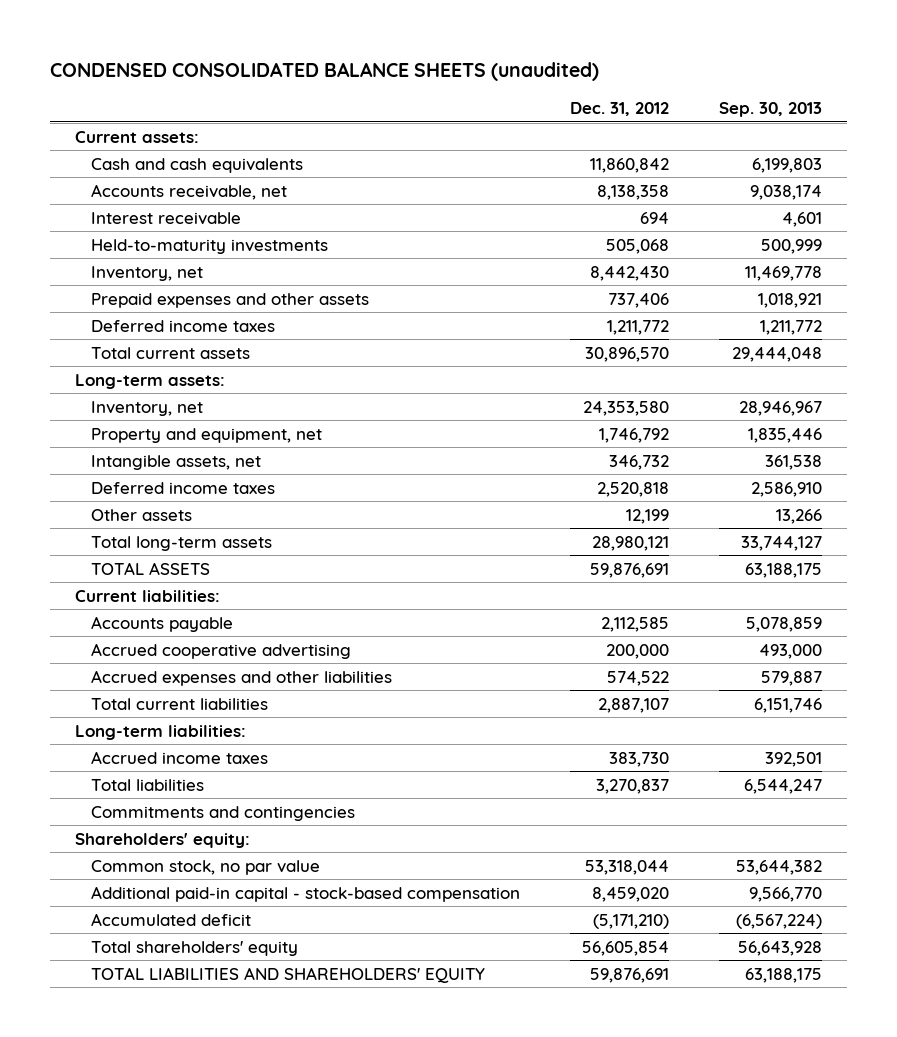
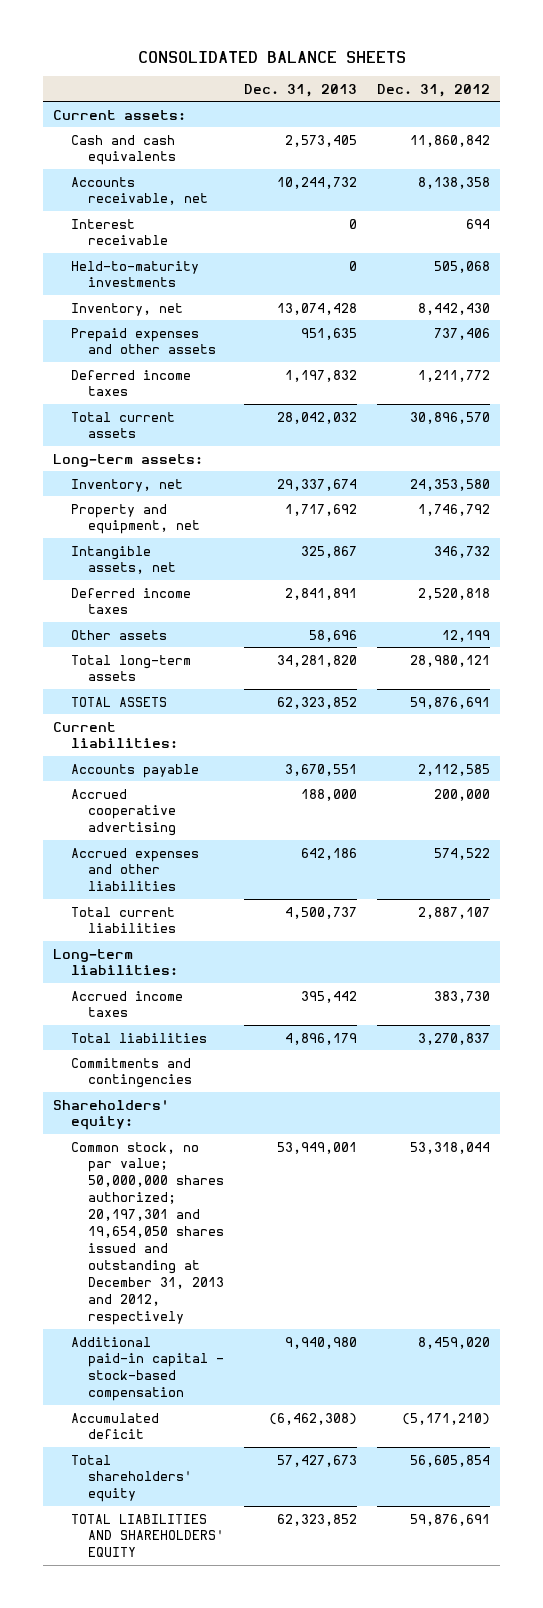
- CONDENSED CONSOLIDATED BALANCE SHEETS (unaudited)
+ CONSOLIDATED BALANCE SHEETS
- | Dec. 31, 2012 | Sep. 30, 2013
+ | Dec. 31, 2013 | Dec. 31, 2012
- Common stock, no par value | 53,318,044 | 53,644,382
+ Common stock, no par value; 50,000,000 shares authorized; 20,197,301 and 19,654,050 shares issued and outstanding at December 31, 2013 and 2012, respectively | 53,949,001 | 53,318,044

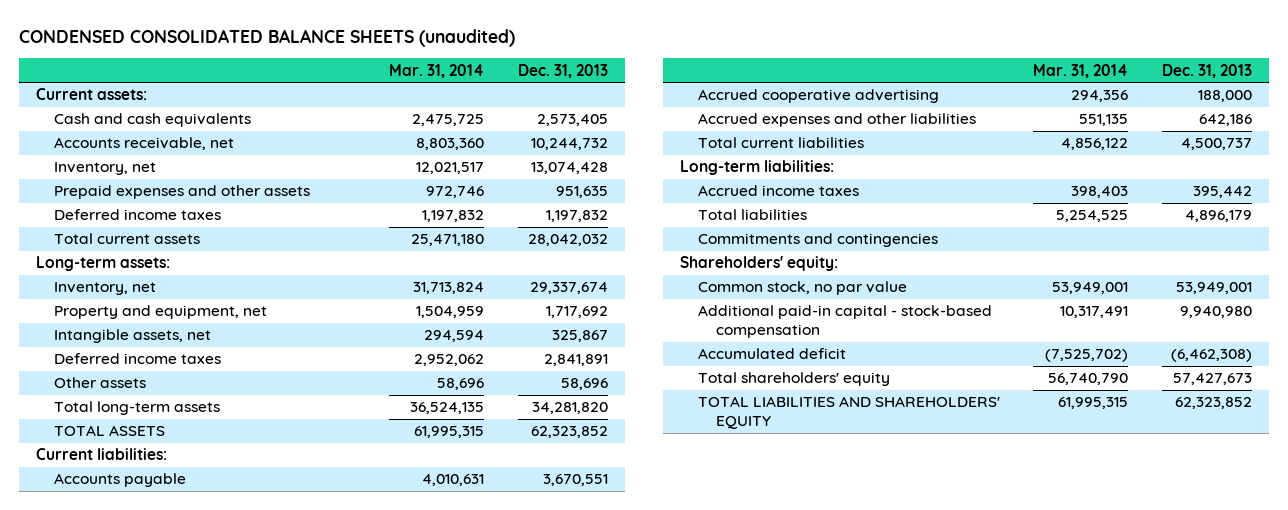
- CONSOLIDATED BALANCE SHEETS
+ CONDENSED CONSOLIDATED BALANCE SHEETS (unaudited)
- | Dec. 31, 2013 | Dec. 31, 2012
+ | Mar. 31, 2014 | Dec. 31, 2013
- Interest receivable | 0 | 694
- Held-to-maturity investments | 0 | 505,068
- Common stock, no par value; 50,000,000 shares authorized; 20,197,301 and 19,654,050 shares issued and outstanding at December 31, 2013 and 2012, respectively | 53,949,001 | 53,318,044
+ Common stock, no par value | 53,949,001 | 53,949,001

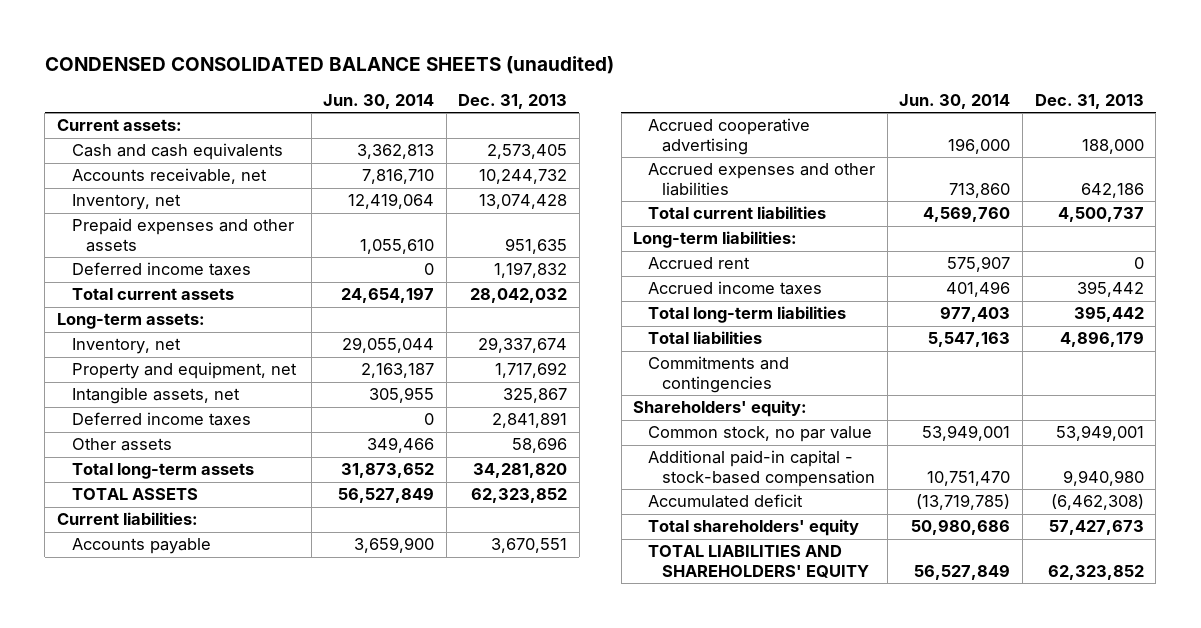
- | Mar. 31, 2014 | Dec. 31, 2013
+ | Jun. 30, 2014 | Dec. 31, 2013
+ Accrued rent | 575,907 | 0
+ Total long-term liabilities | 977,403 | 395,442

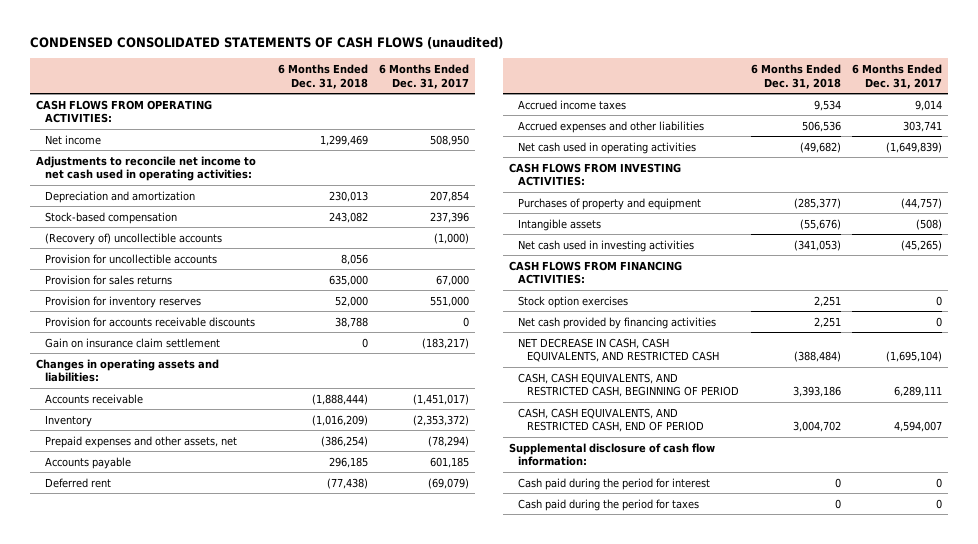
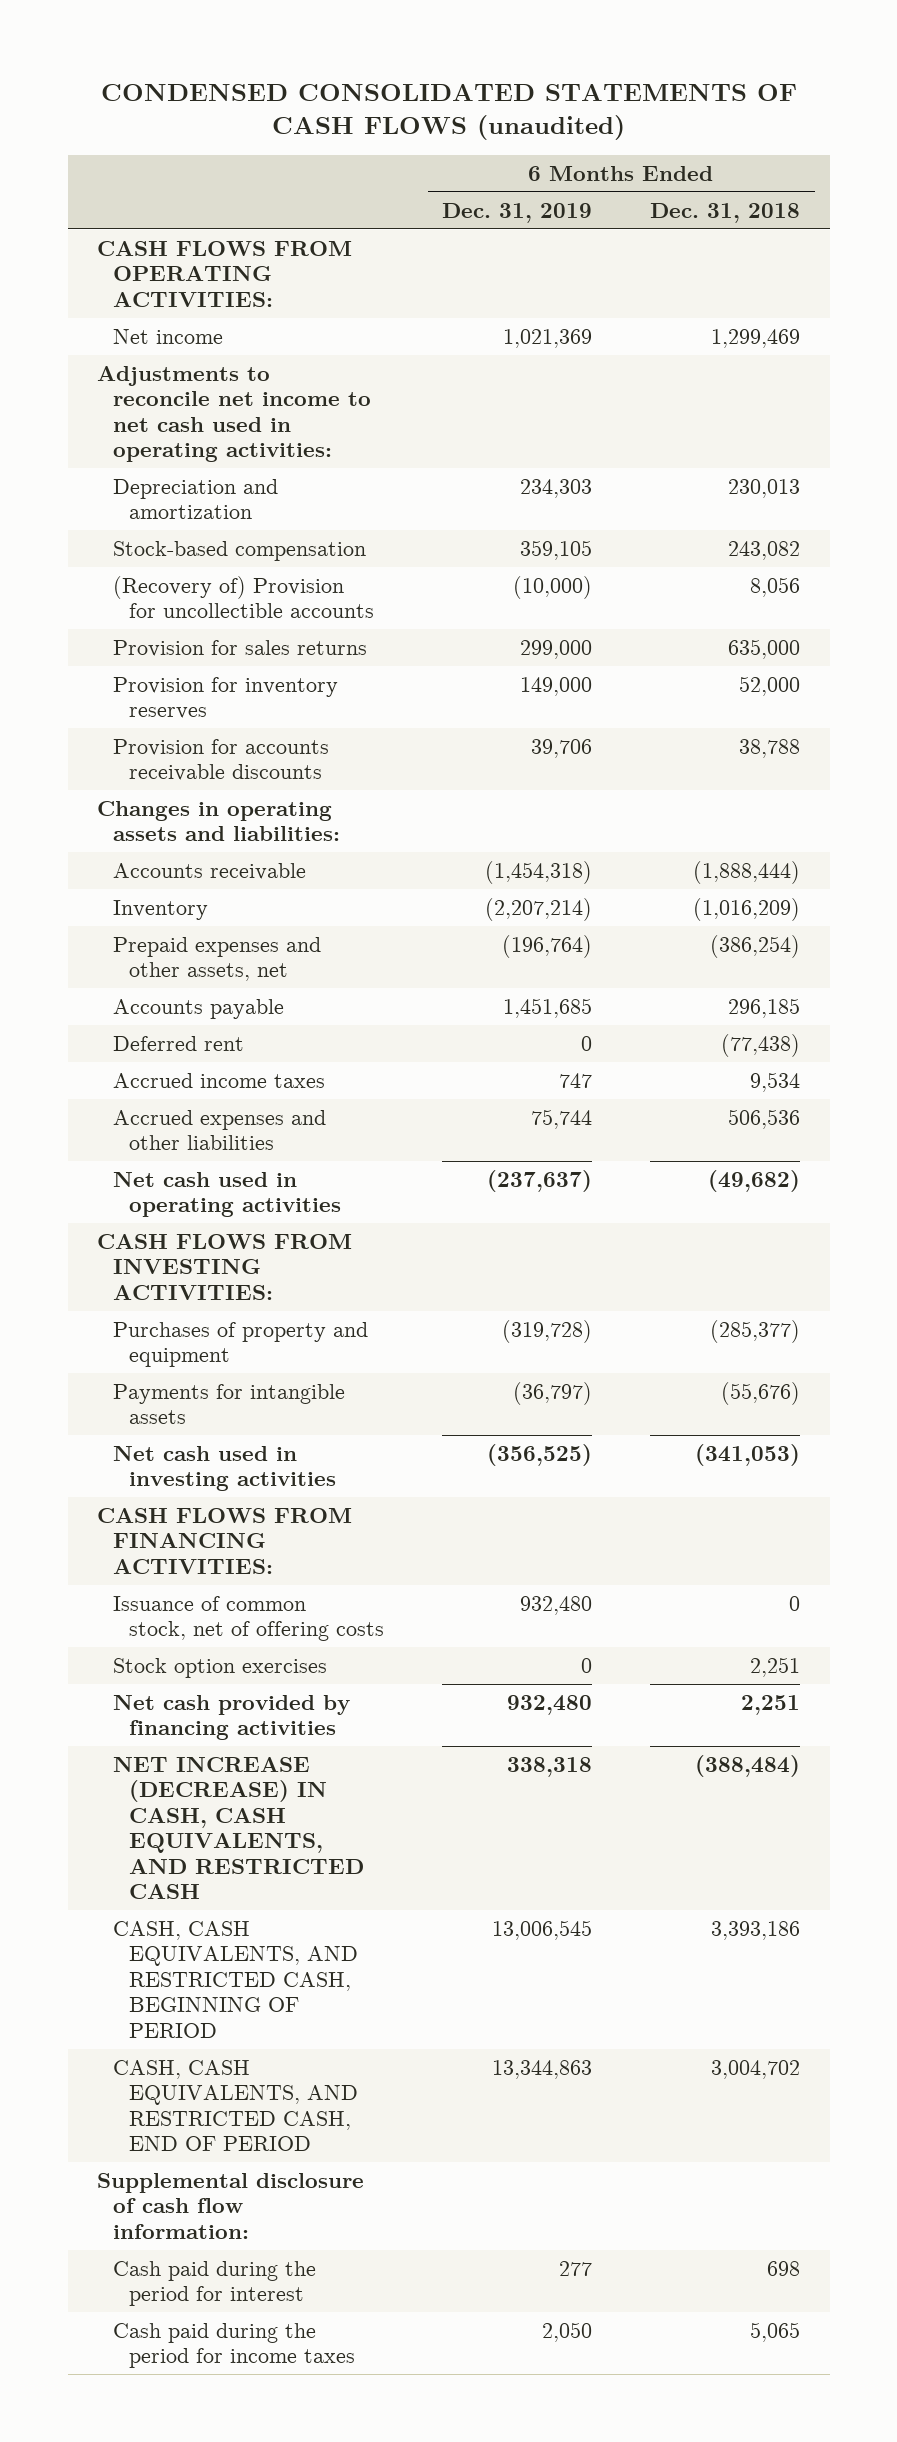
- | 6 Months Ended Dec. 31, 2018 | 6 Months Ended Dec. 31, 2017
+ | 6 Months Ended Dec. 31, 2019 | 6 Months Ended Dec. 31, 2018
- (Recovery of) uncollectible accounts | | (1,000)
- Provision for uncollectible accounts | 8,056 |
+ (Recovery of) Provision for uncollectible accounts | (10,000) | 8,056
- Gain on insurance claim settlement | 0 | (183,217)
- Intangible assets | (55,676) | (508)
+ Payments for intangible assets | (36,797) | (55,676)
+ Issuance of common stock, net of offering costs | 932,480 | 0
- NET DECREASE IN CASH, CASH EQUIVALENTS, AND RESTRICTED CASH | (388,484) | (1,695,104)
+ NET INCREASE (DECREASE) IN CASH, CASH EQUIVALENTS, AND RESTRICTED CASH | 338,318 | (388,484)
- Cash paid during the period for interest | 0 | 0
- Cash paid during the period for taxes | 0 | 0
+ Cash paid during the period for interest | 277 | 698
+ Cash paid during the period for income taxes | 2,050 | 5,065

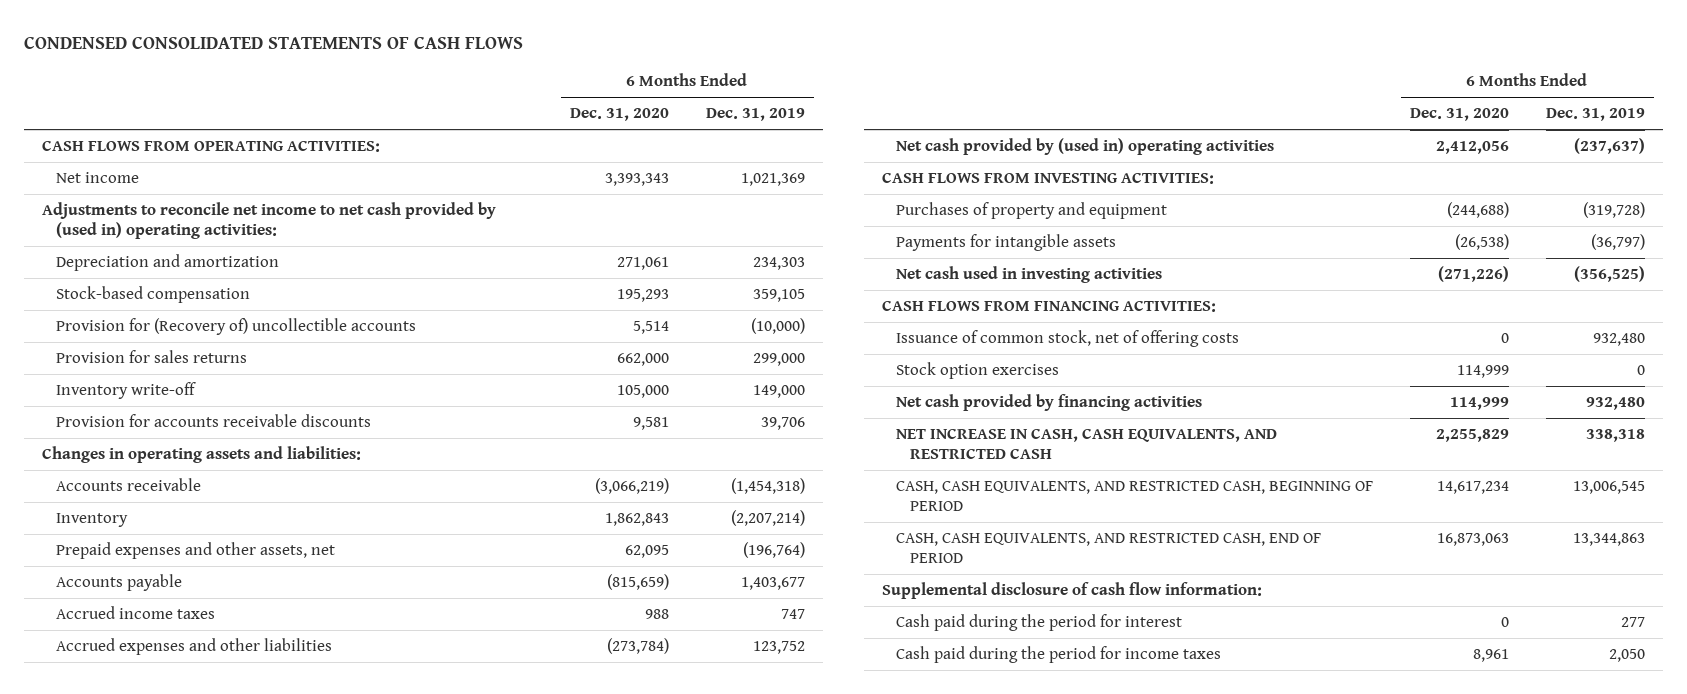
- CONDENSED CONSOLIDATED STATEMENTS OF CASH FLOWS (unaudited)
+ CONDENSED CONSOLIDATED STATEMENTS OF CASH FLOWS
- | 6 Months Ended Dec. 31, 2019 | 6 Months Ended Dec. 31, 2018
+ | 6 Months Ended Dec. 31, 2020 | 6 Months Ended Dec. 31, 2019
- Adjustments to reconcile net income to net cash used in operating activities:
+ Adjustments to reconcile net income to net cash provided by (used in) operating activities:
- (Recovery of) Provision for uncollectible accounts | (10,000) | 8,056
+ Provision for (Recovery of) uncollectible accounts | 5,514 | (10,000)
- Provision for inventory reserves | 149,000 | 52,000
+ Inventory write-off | 105,000 | 149,000
- Accounts payable | 1,451,685 | 296,185
- Deferred rent | 0 | (77,438)
+ Accounts payable | (815,659) | 1,403,677
- Accrued expenses and other liabilities | 75,744 | 506,536
- Net cash used in operating activities | (237,637) | (49,682)
+ Accrued expenses and other liabilities | (273,784) | 123,752
+ Net cash provided by (used in) operating activities | 2,412,056 | (237,637)
- NET INCREASE (DECREASE) IN CASH, CASH EQUIVALENTS, AND RESTRICTED CASH | 338,318 | (388,484)
+ NET INCREASE IN CASH, CASH EQUIVALENTS, AND RESTRICTED CASH | 2,255,829 | 338,318

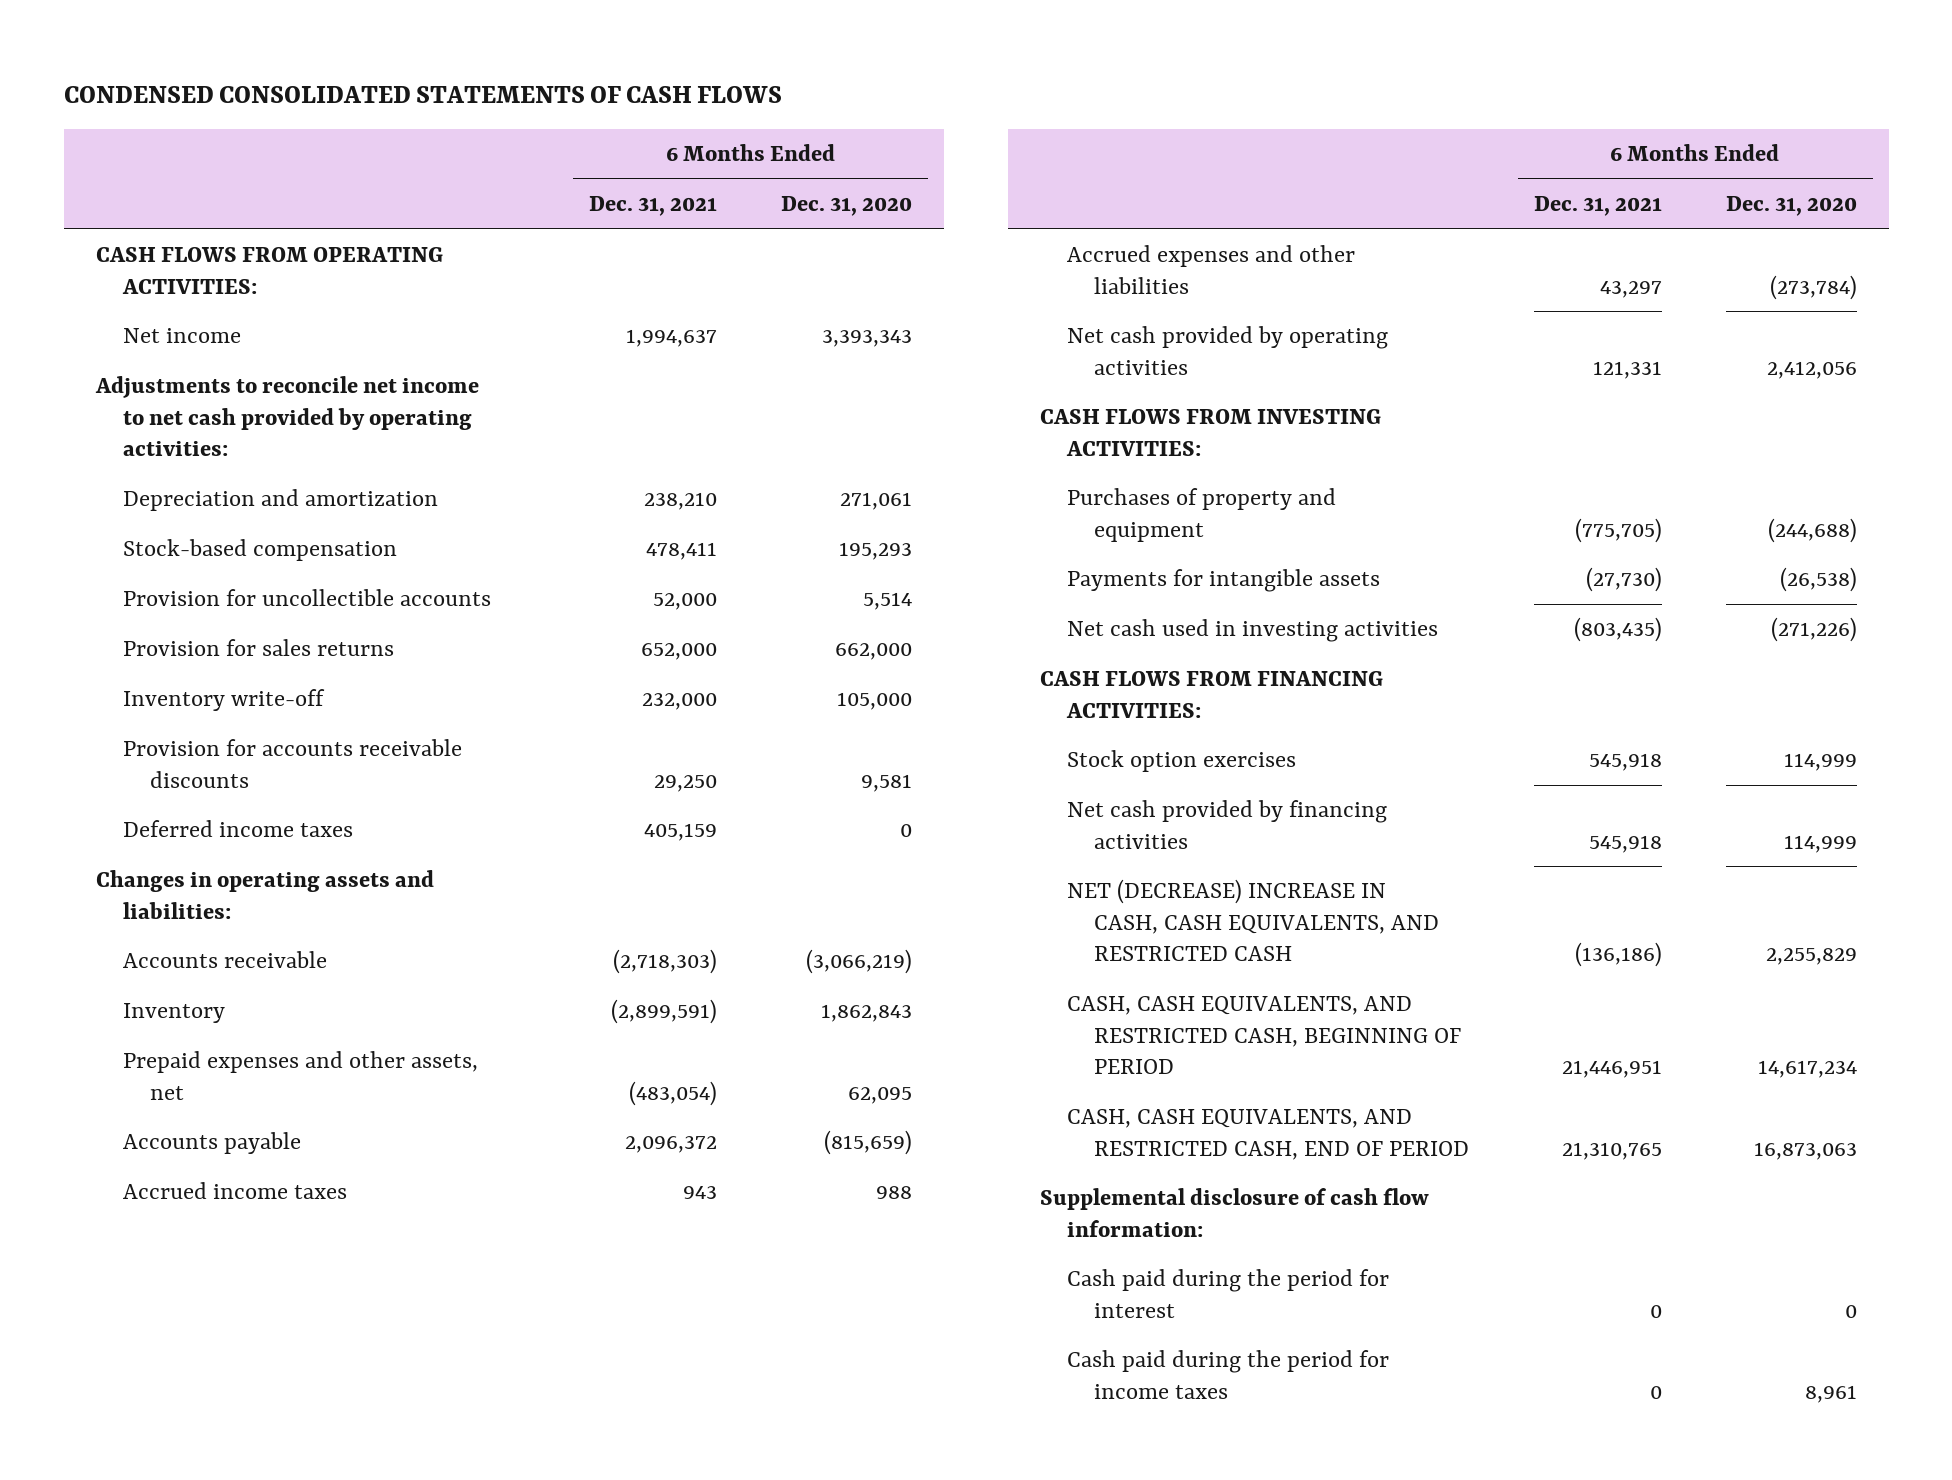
- | 6 Months Ended Dec. 31, 2020 | 6 Months Ended Dec. 31, 2019
+ | 6 Months Ended Dec. 31, 2021 | 6 Months Ended Dec. 31, 2020
- Adjustments to reconcile net income to net cash provided by (used in) operating activities:
+ Adjustments to reconcile net income to net cash provided by operating activities:
- Provision for (Recovery of) uncollectible accounts | 5,514 | (10,000)
+ Provision for uncollectible accounts | 52,000 | 5,514
+ Deferred income taxes | 405,159 | 0
- Net cash provided by (used in) operating activities | 2,412,056 | (237,637)
+ Net cash provided by operating activities | 121,331 | 2,412,056
- Issuance of common stock, net of offering costs | 0 | 932,480
- NET INCREASE IN CASH, CASH EQUIVALENTS, AND RESTRICTED CASH | 2,255,829 | 338,318
+ NET (DECREASE) INCREASE IN CASH, CASH EQUIVALENTS, AND RESTRICTED CASH | (136,186) | 2,255,829

